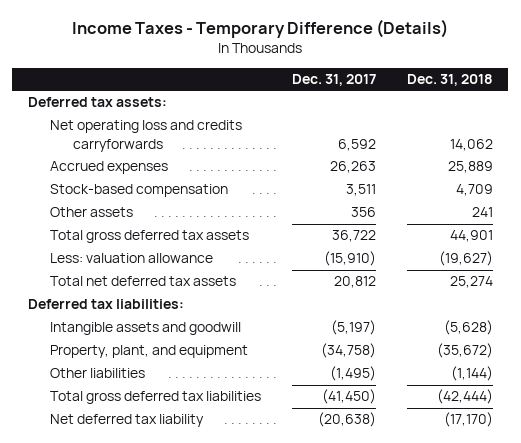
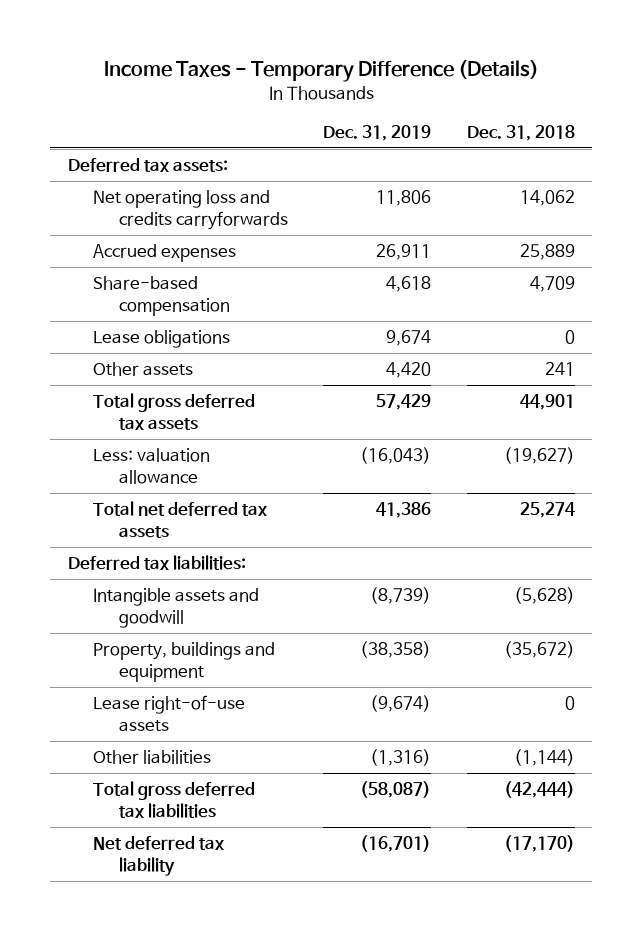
- | Dec. 31, 2017 | Dec. 31, 2018
+ | Dec. 31, 2019 | Dec. 31, 2018
- Stock-based compensation | 3,511 | 4,709
+ Share-based compensation | 4,618 | 4,709
+ Lease obligations | 9,674 | 0
- Property, plant, and equipment | (34,758) | (35,672)
+ Property, buildings and equipment | (38,358) | (35,672)
+ Lease right-of-use assets | (9,674) | 0

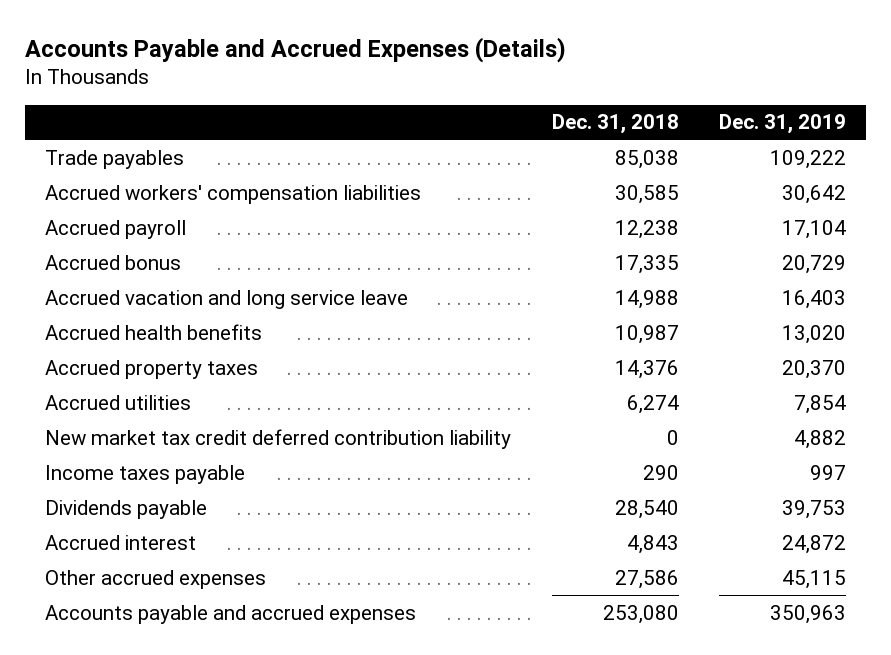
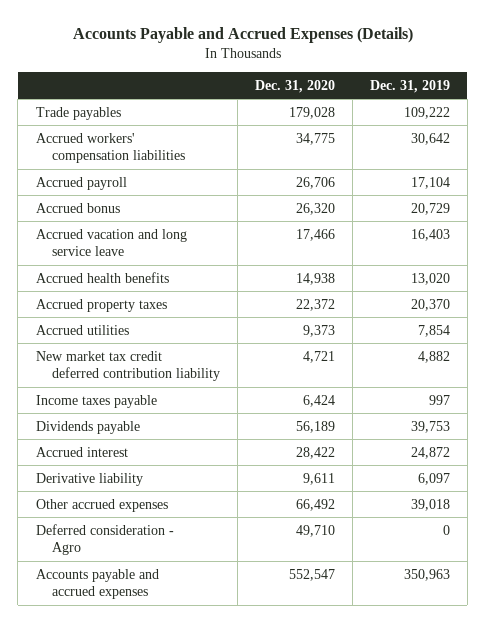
- | Dec. 31, 2018 | Dec. 31, 2019
+ | Dec. 31, 2020 | Dec. 31, 2019
- Other accrued expenses | 27,586 | 45,115
+ Derivative liability | 9,611 | 6,097
+ Other accrued expenses | 66,492 | 39,018
+ Deferred consideration - Agro | 49,710 | 0

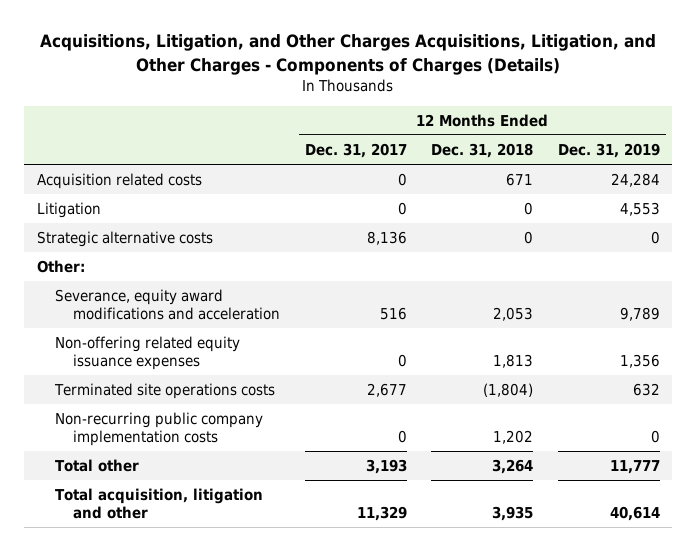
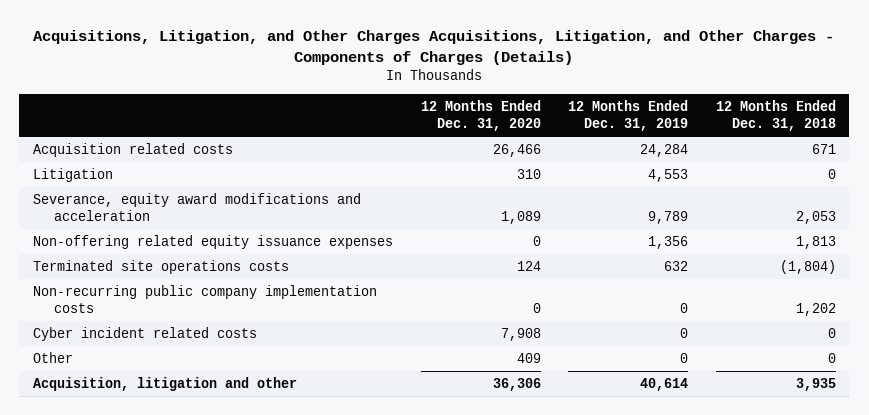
- | 12 Months Ended Dec. 31, 2017 | 12 Months Ended Dec. 31, 2018 | 12 Months Ended Dec. 31, 2019
+ | 12 Months Ended Dec. 31, 2020 | 12 Months Ended Dec. 31, 2019 | 12 Months Ended Dec. 31, 2018
- Strategic alternative costs | 8,136 | 0 | 0
- Other:
- Total other | 3,193 | 3,264 | 11,777
- Total acquisition, litigation and other | 11,329 | 3,935 | 40,614
+ Cyber incident related costs | 7,908 | 0 | 0
+ Other | 409 | 0 | 0
+ Acquisition, litigation and other | 36,306 | 40,614 | 3,935

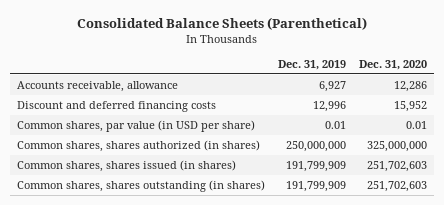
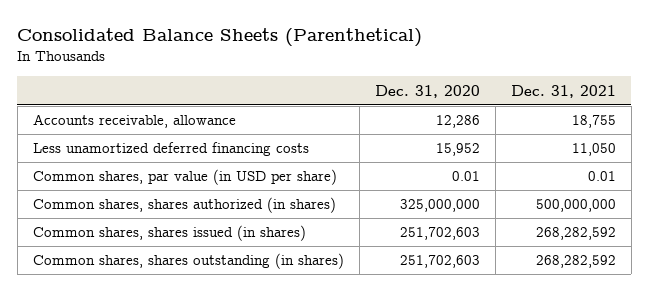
- | Dec. 31, 2019 | Dec. 31, 2020
+ | Dec. 31, 2020 | Dec. 31, 2021
- Discount and deferred financing costs | 12,996 | 15,952
+ Less unamortized deferred financing costs | 15,952 | 11,050

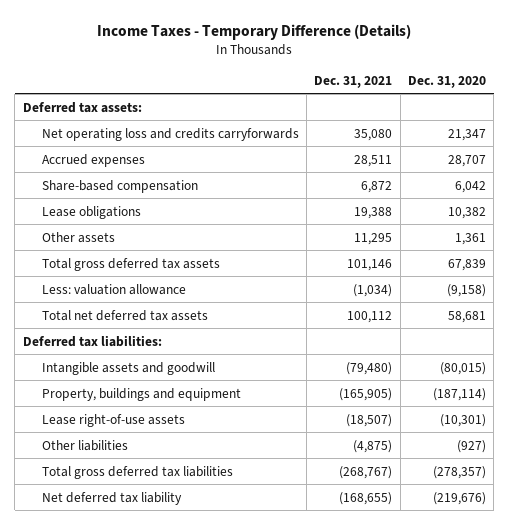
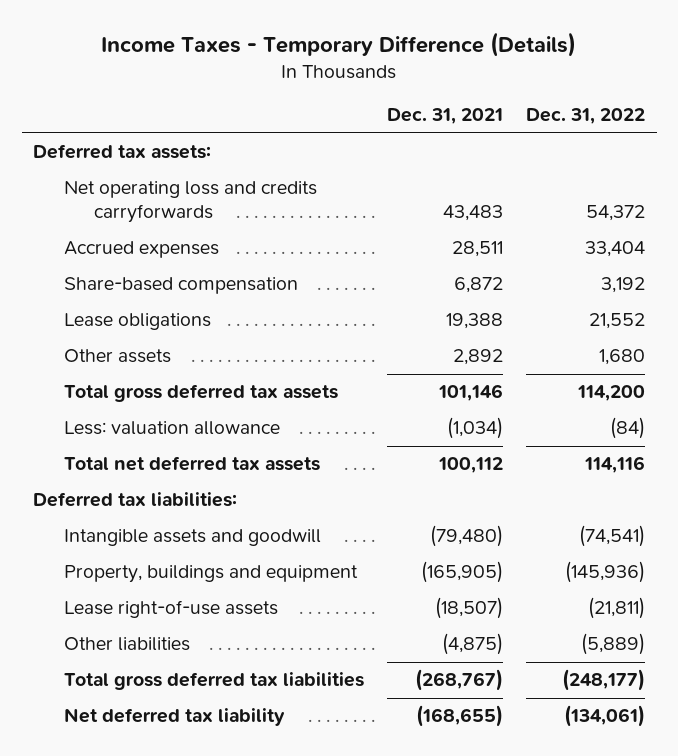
- | Dec. 31, 2021 | Dec. 31, 2020
+ | Dec. 31, 2021 | Dec. 31, 2022
- Net operating loss and credits carryforwards | 35,080 | 21,347
+ Net operating loss and credits carryforwards | 43,483 | 54,372
- Other assets | 11,295 | 1,361
+ Other assets | 2,892 | 1,680

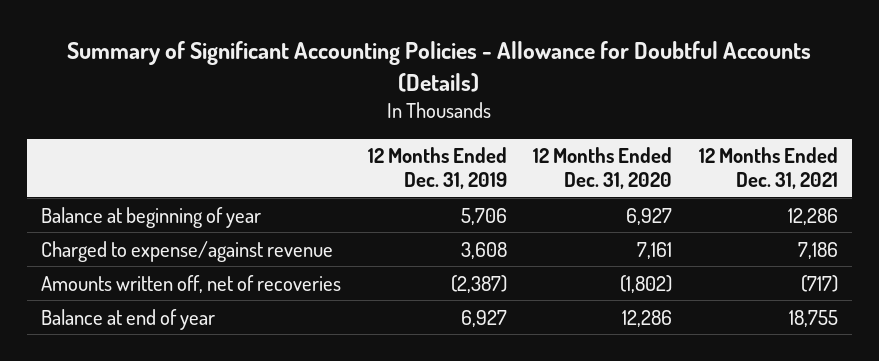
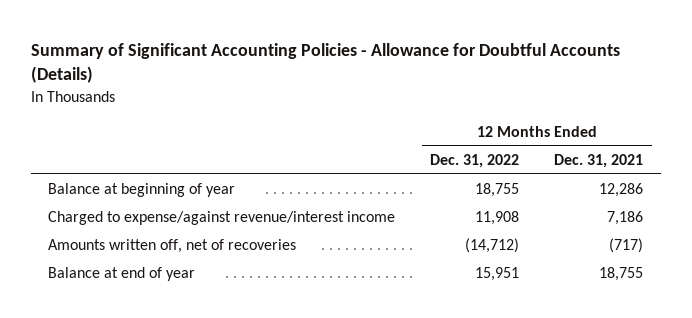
- | 12 Months Ended Dec. 31, 2019 | 12 Months Ended Dec. 31, 2020 | 12 Months Ended Dec. 31, 2021
+ | 12 Months Ended Dec. 31, 2022 | 12 Months Ended Dec. 31, 2021
- Charged to expense/against revenue | 3,608 | 7,161 | 7,186
+ Charged to expense/against revenue/interest income | 11,908 | 7,186

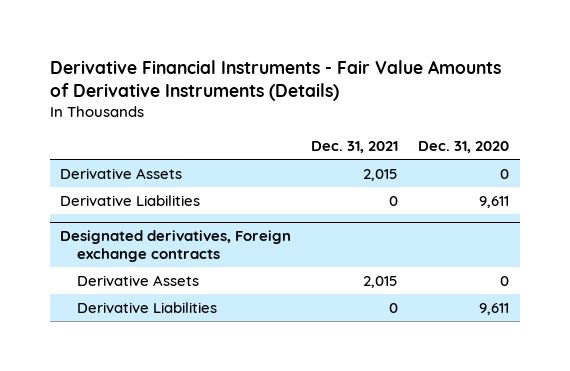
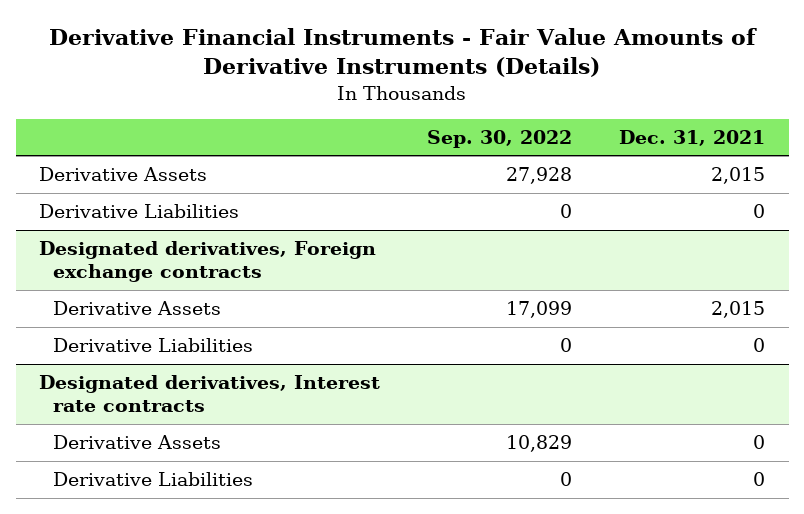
- | Dec. 31, 2021 | Dec. 31, 2020
+ | Sep. 30, 2022 | Dec. 31, 2021
+ Designated derivatives, Interest rate contracts
+ Derivative Assets | 10,829 | 0
+ Derivative Liabilities | 0 | 0

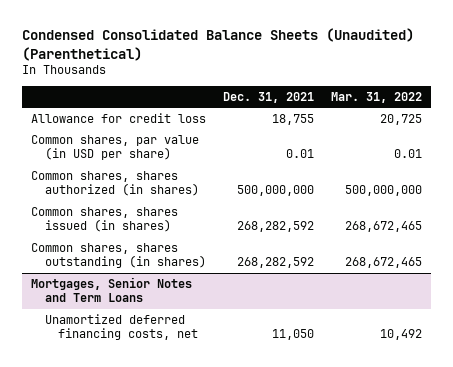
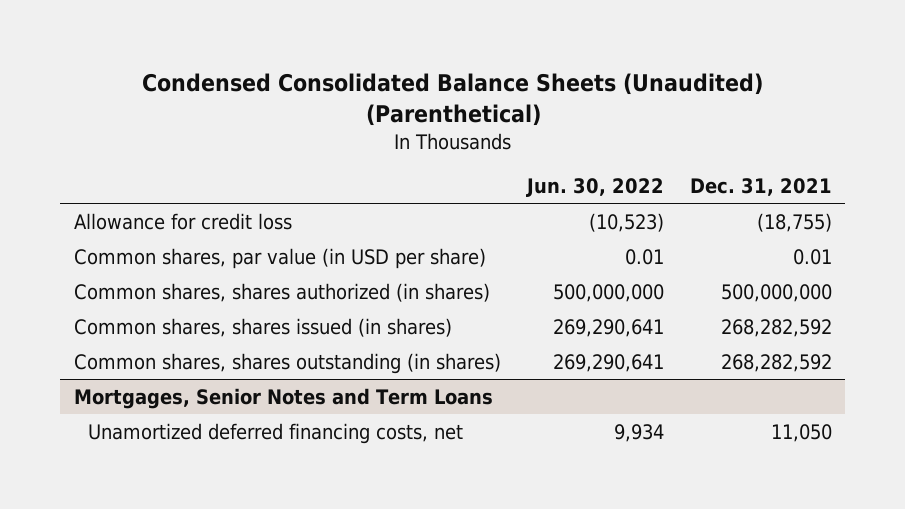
- | Dec. 31, 2021 | Mar. 31, 2022
+ | Jun. 30, 2022 | Dec. 31, 2021
- Allowance for credit loss | 18,755 | 20,725
+ Allowance for credit loss | (10,523) | (18,755)

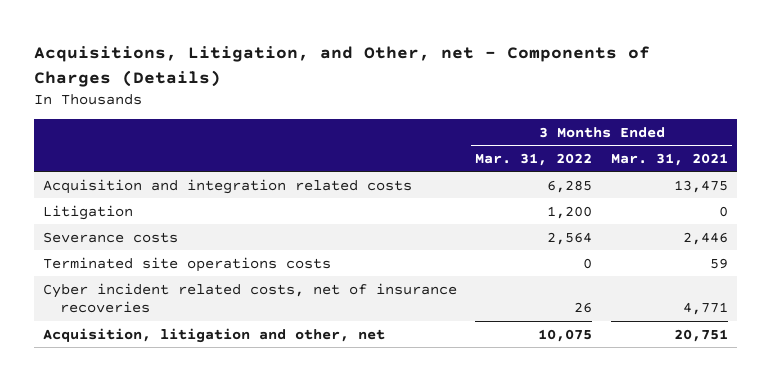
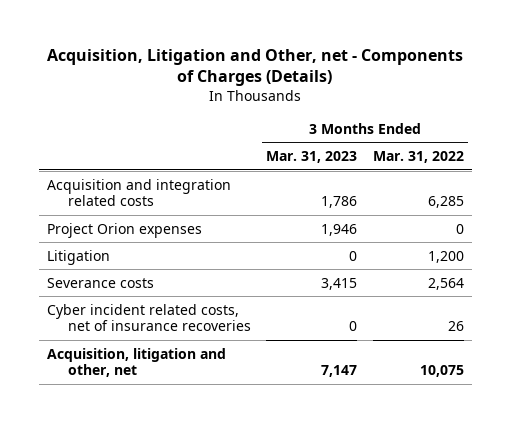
- Acquisitions, Litigation, and Other, net - Components of Charges (Details)
+ Acquisition, Litigation and Other, net - Components of Charges (Details)
- | 3 Months Ended Mar. 31, 2022 | 3 Months Ended Mar. 31, 2021
+ | 3 Months Ended Mar. 31, 2023 | 3 Months Ended Mar. 31, 2022
+ Project Orion expenses | 1,946 | 0
- Terminated site operations costs | 0 | 59

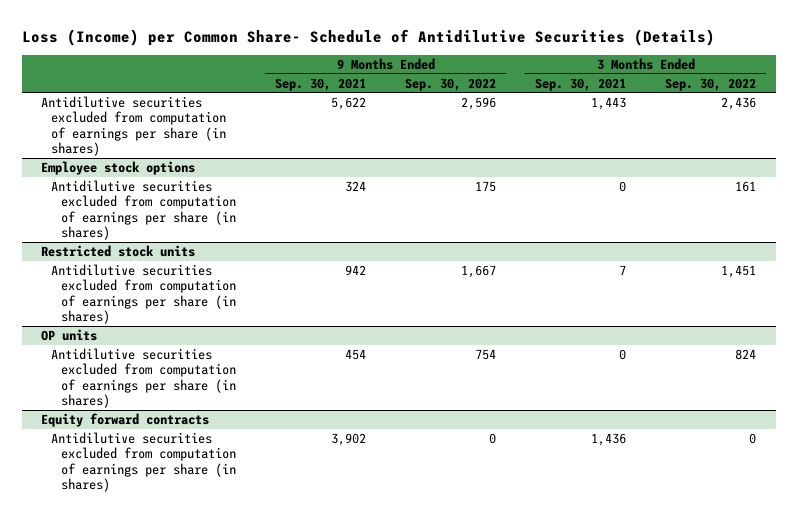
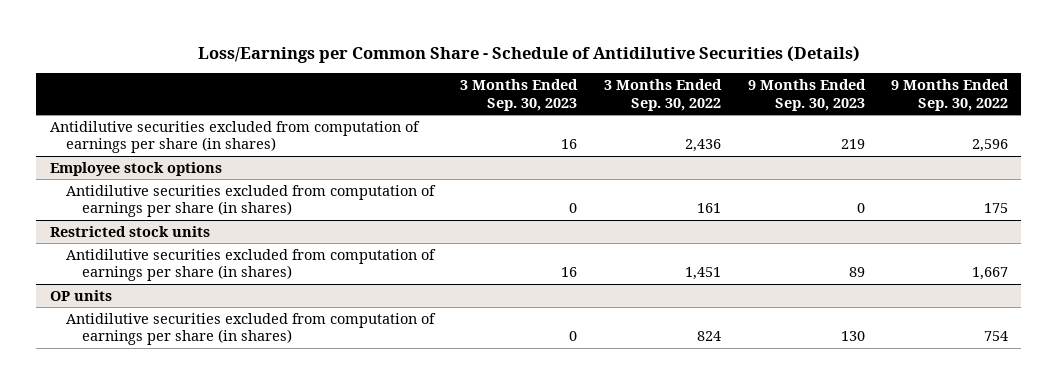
- Loss (Income) per Common Share- Schedule of Antidilutive Securities (Details)
+ Loss/Earnings per Common Share - Schedule of Antidilutive Securities (Details)
- | 9 Months Ended Sep. 30, 2021 | 9 Months Ended Sep. 30, 2022 | 3 Months Ended Sep. 30, 2021 | 3 Months Ended Sep. 30, 2022
+ | 3 Months Ended Sep. 30, 2023 | 3 Months Ended Sep. 30, 2022 | 9 Months Ended Sep. 30, 2023 | 9 Months Ended Sep. 30, 2022
- Equity forward contracts
- Antidilutive securities excluded from computation of earnings per share (in shares) | 3,902 | 0 | 1,436 | 0

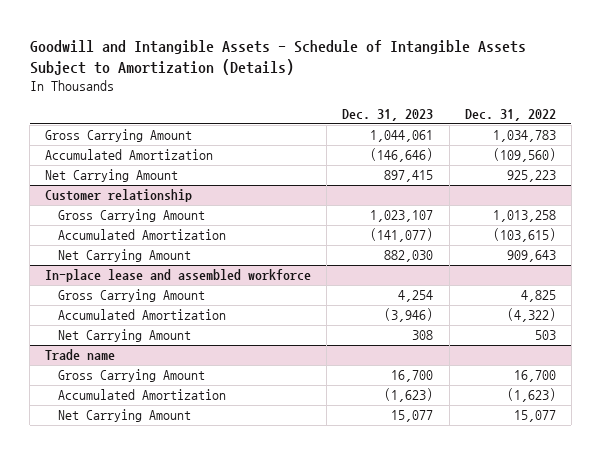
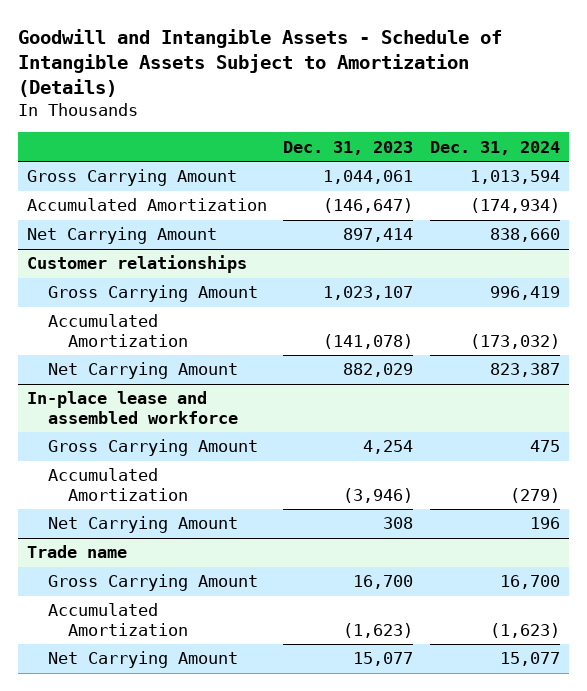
- | Dec. 31, 2023 | Dec. 31, 2022
+ | Dec. 31, 2023 | Dec. 31, 2024
- Accumulated Amortization | (146,646) | (109,560)
- Net Carrying Amount | 897,415 | 925,223
- Customer relationship
+ Accumulated Amortization | (146,647) | (174,934)
+ Net Carrying Amount | 897,414 | 838,660
+ Customer relationships
- Accumulated Amortization | (141,077) | (103,615)
- Net Carrying Amount | 882,030 | 909,643
+ Accumulated Amortization | (141,078) | (173,032)
+ Net Carrying Amount | 882,029 | 823,387

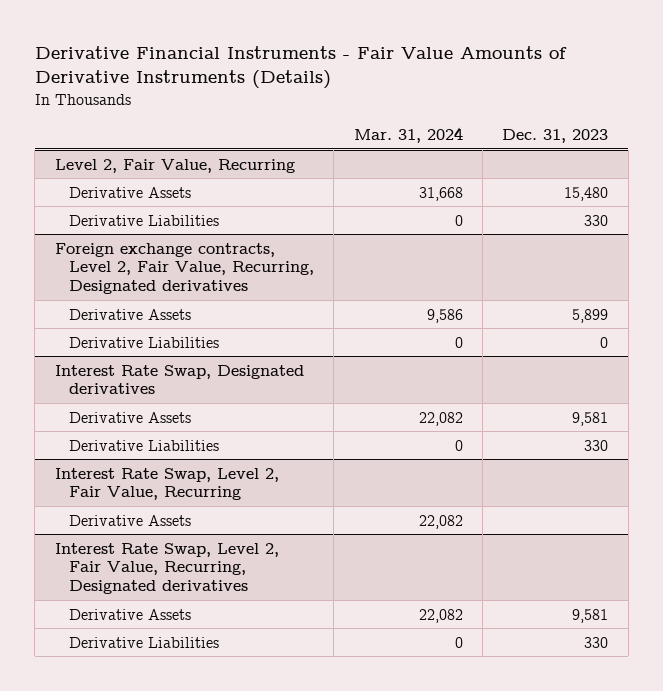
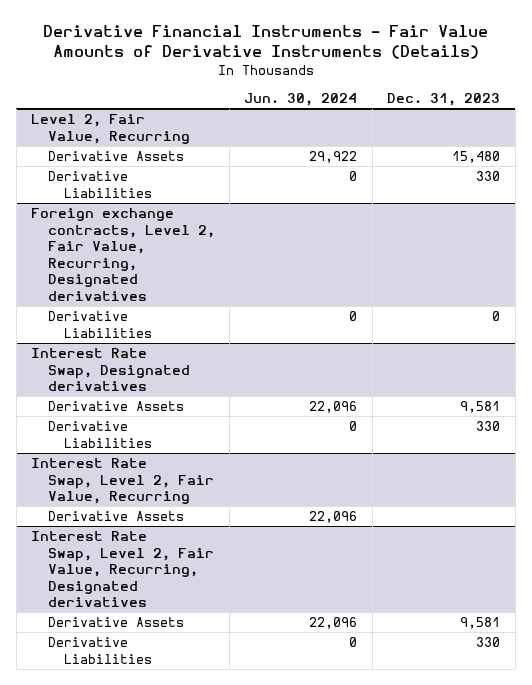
- | Mar. 31, 2024 | Dec. 31, 2023
+ | Jun. 30, 2024 | Dec. 31, 2023
@ Foreign exchange contracts, Level 2, Fair Value, Recurring, Designated derivatives
- Derivative Assets | 9,586 | 5,899

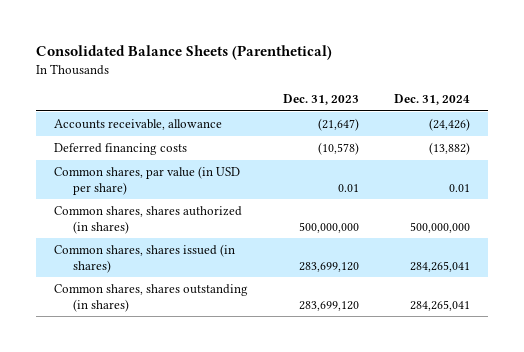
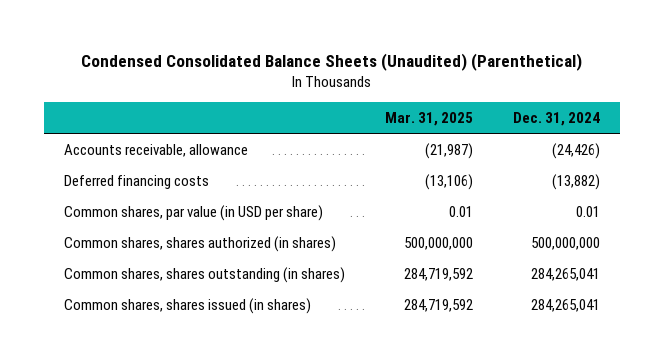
- Consolidated Balance Sheets (Parenthetical)
+ Condensed Consolidated Balance Sheets (Unaudited) (Parenthetical)
- | Dec. 31, 2023 | Dec. 31, 2024
+ | Mar. 31, 2025 | Dec. 31, 2024
moved down: Common shares, shares issued (in shares) | 284,719,592 | 284,265,041

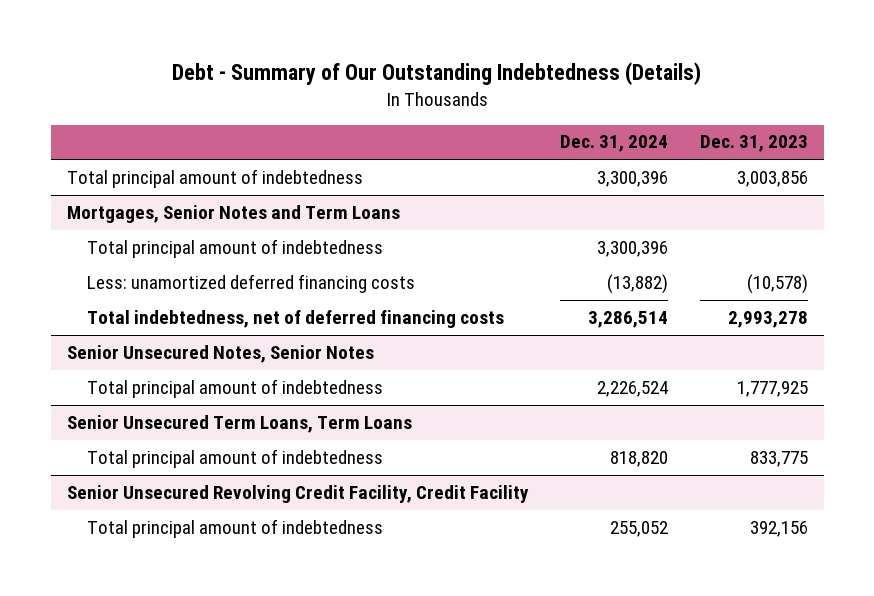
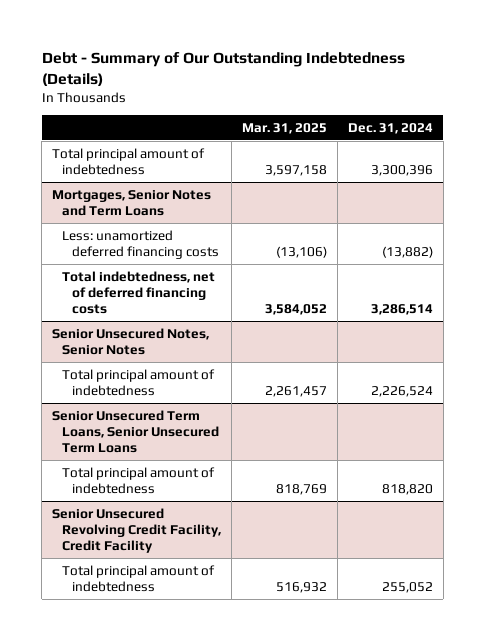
- | Dec. 31, 2024 | Dec. 31, 2023
+ | Mar. 31, 2025 | Dec. 31, 2024
@ Mortgages, Senior Notes and Term Loans
- Total principal amount of indebtedness | 3,300,396 |
- Senior Unsecured Term Loans, Term Loans
+ Senior Unsecured Term Loans, Senior Unsecured Term Loans

